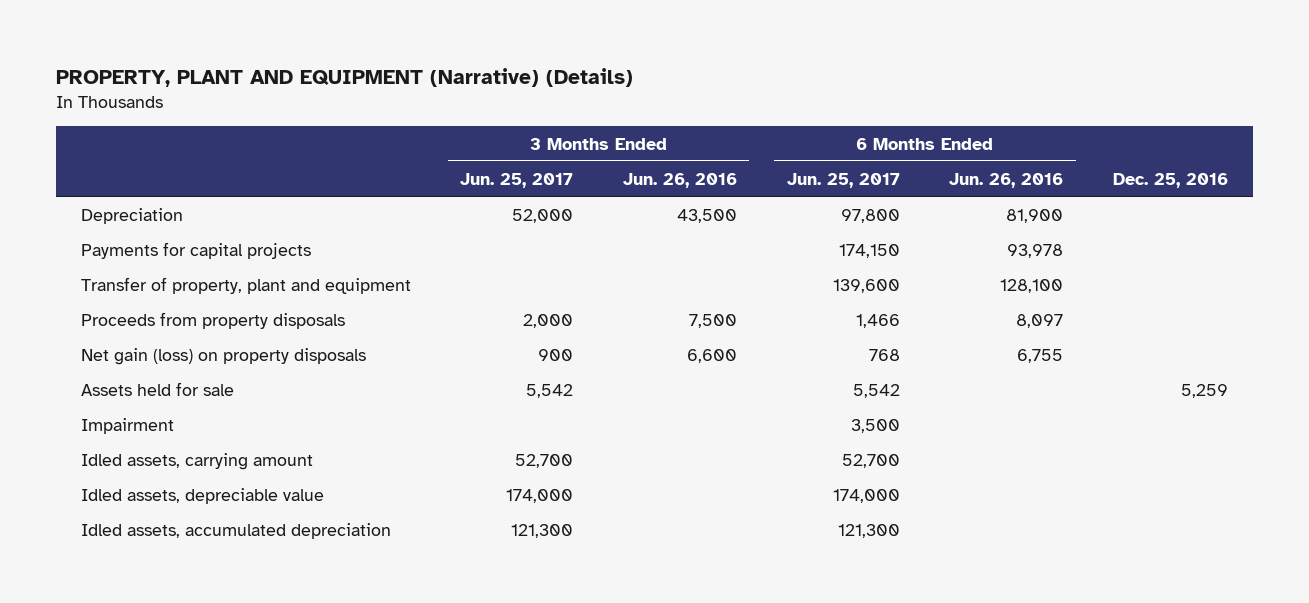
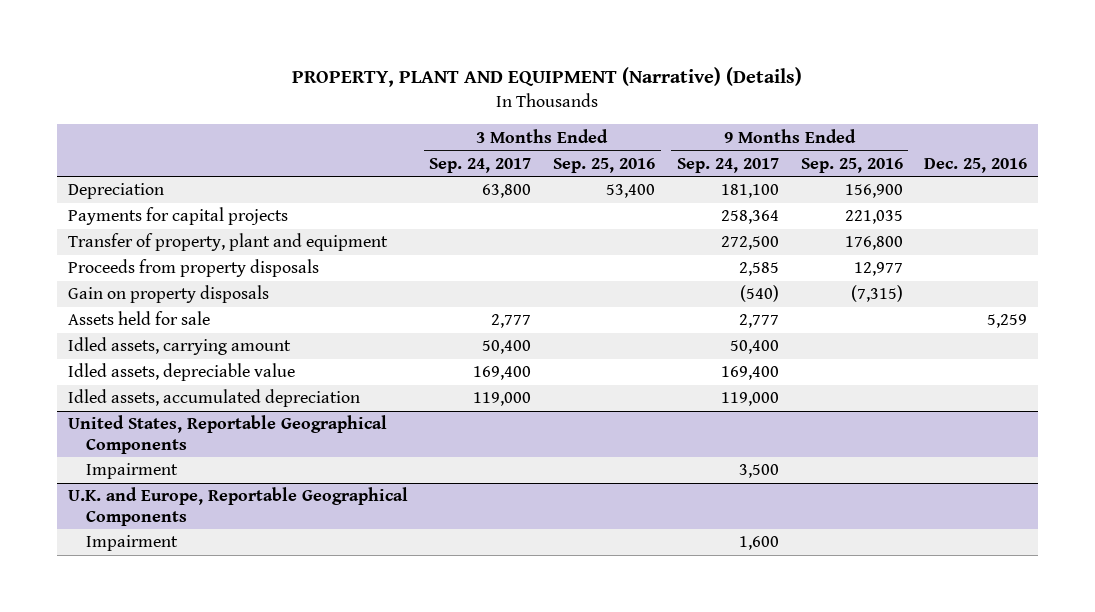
- | 3 Months Ended Jun. 25, 2017 | 3 Months Ended Jun. 26, 2016 | 6 Months Ended Jun. 25, 2017 | 6 Months Ended Jun. 26, 2016 | Dec. 25, 2016
+ | 3 Months Ended Sep. 24, 2017 | 3 Months Ended Sep. 25, 2016 | 9 Months Ended Sep. 24, 2017 | 9 Months Ended Sep. 25, 2016 | Dec. 25, 2016
- Net gain (loss) on property disposals | 900 | 6,600 | 768 | 6,755 |
+ Gain on property disposals | | | (540) | (7,315) |
- Impairment | | | 3,500 | |
+ United States, Reportable Geographical Components
+ Impairment | | | 3,500 | |
+ U.K. and Europe, Reportable Geographical Components
+ Impairment | | | 1,600 | |

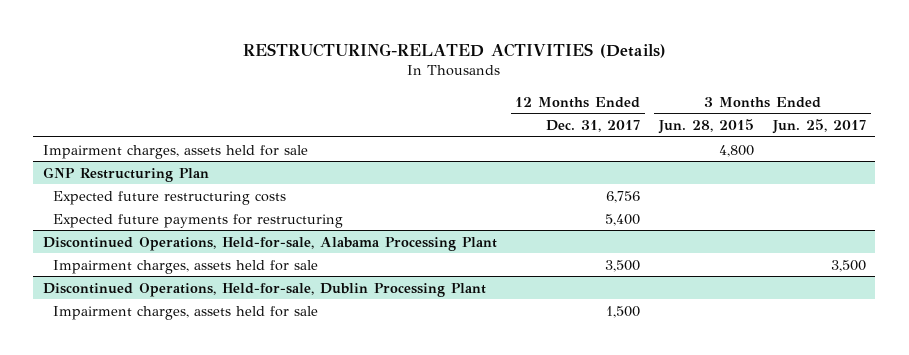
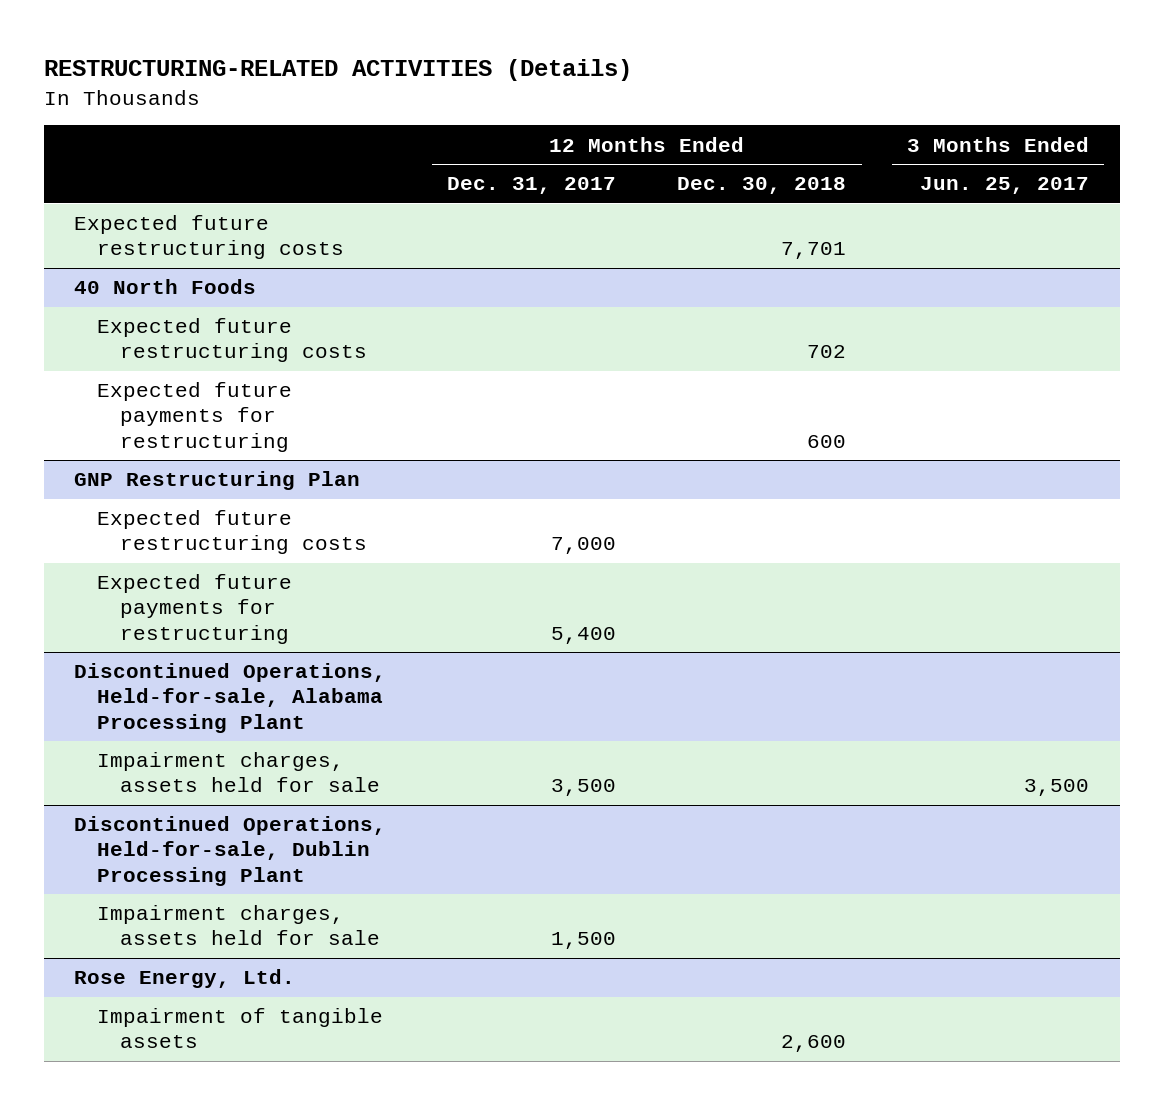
- | 12 Months Ended Dec. 31, 2017 | 3 Months Ended Jun. 28, 2015 | 3 Months Ended Jun. 25, 2017
+ | 12 Months Ended Dec. 31, 2017 | 12 Months Ended Dec. 30, 2018 | 3 Months Ended Jun. 25, 2017
- Impairment charges, assets held for sale | | 4,800 |
+ Expected future restructuring costs | | 7,701 |
+ 40 North Foods
+ Expected future restructuring costs | | 702 |
+ Expected future payments for restructuring | | 600 |
@ GNP Restructuring Plan
- Expected future restructuring costs | 6,756 | |
+ Expected future restructuring costs | 7,000 | |
+ Rose Energy, Ltd.
+ Impairment of tangible assets | | 2,600 |

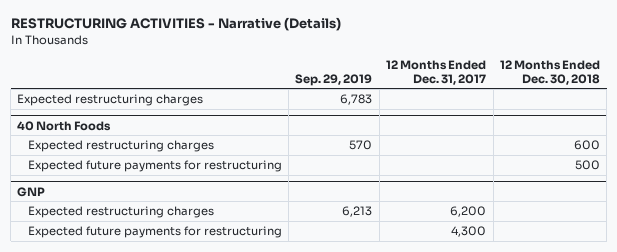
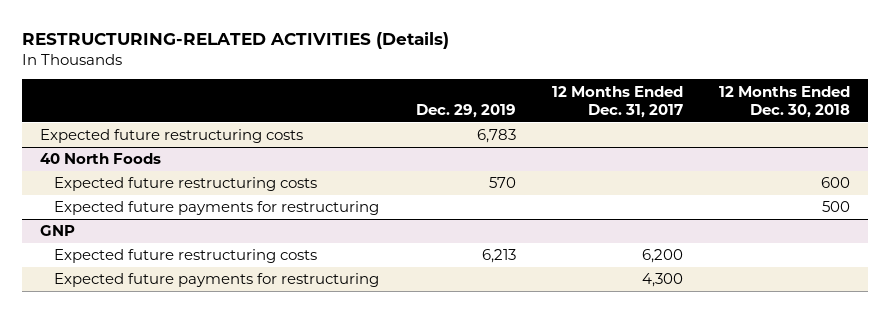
- RESTRUCTURING ACTIVITIES - Narrative (Details)
+ RESTRUCTURING-RELATED ACTIVITIES (Details)
- | Sep. 29, 2019 | 12 Months Ended Dec. 31, 2017 | 12 Months Ended Dec. 30, 2018
+ | Dec. 29, 2019 | 12 Months Ended Dec. 31, 2017 | 12 Months Ended Dec. 30, 2018
- Expected restructuring charges | 6,783 | |
+ Expected future restructuring costs | 6,783 | |
@ 40 North Foods
- Expected restructuring charges | 570 | | 600
+ Expected future restructuring costs | 570 | | 600
@ GNP
- Expected restructuring charges | 6,213 | 6,200 |
+ Expected future restructuring costs | 6,213 | 6,200 |

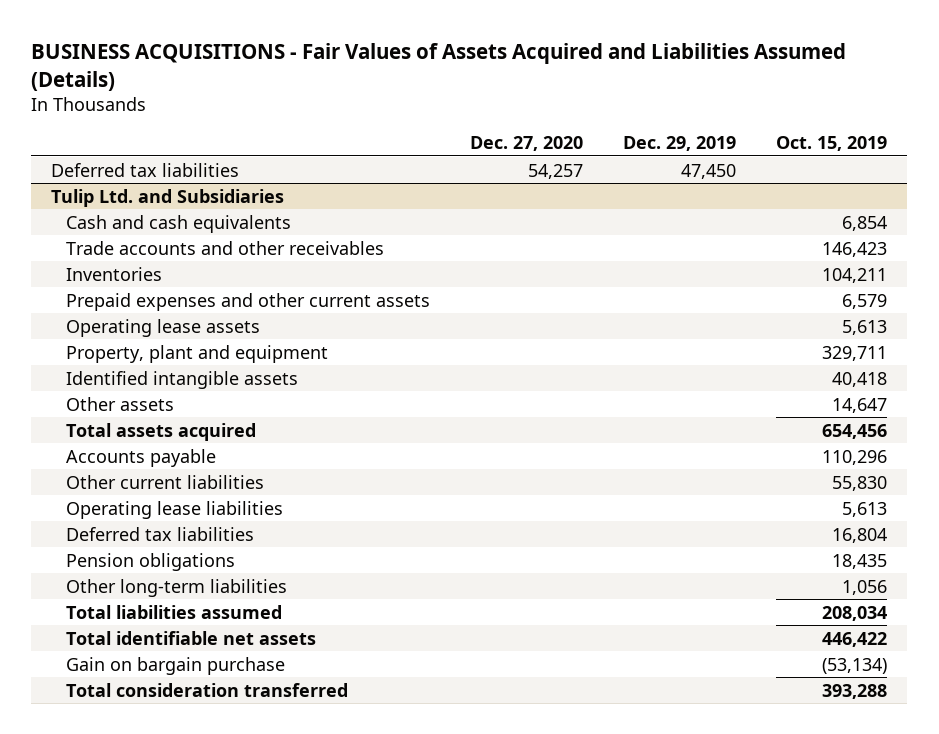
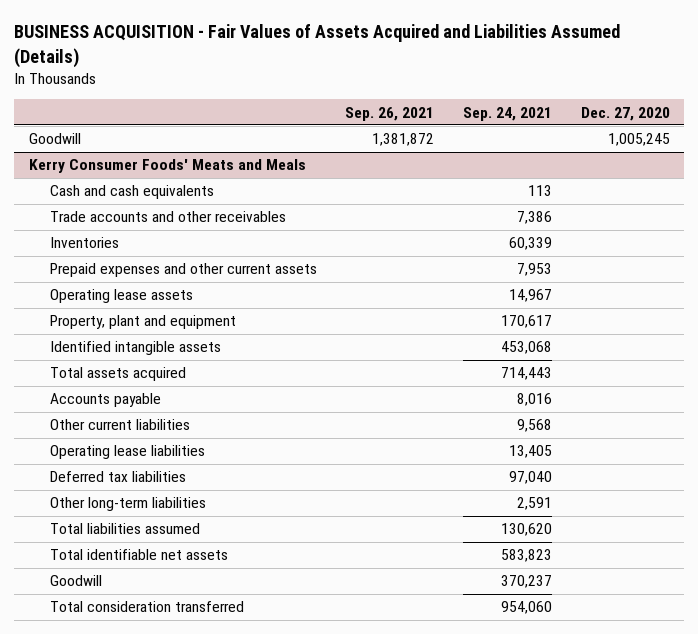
- BUSINESS ACQUISITIONS - Fair Values of Assets Acquired and Liabilities Assumed (Details)
+ BUSINESS ACQUISITION - Fair Values of Assets Acquired and Liabilities Assumed (Details)
- | Dec. 27, 2020 | Dec. 29, 2019 | Oct. 15, 2019
+ | Sep. 26, 2021 | Sep. 24, 2021 | Dec. 27, 2020
- Deferred tax liabilities | 54,257 | 47,450 |
- Tulip Ltd. and Subsidiaries
- Cash and cash equivalents | | | 6,854
- Trade accounts and other receivables | | | 146,423
- Inventories | | | 104,211
- Prepaid expenses and other current assets | | | 6,579
- Operating lease assets | | | 5,613
- Property, plant and equipment | | | 329,711
- Identified intangible assets | | | 40,418
- Other assets | | | 14,647
- Total assets acquired | | | 654,456
- Accounts payable | | | 110,296
- Other current liabilities | | | 55,830
- Operating lease liabilities | | | 5,613
- Deferred tax liabilities | | | 16,804
- Pension obligations | | | 18,435
- Other long-term liabilities | | | 1,056
- Total liabilities assumed | | | 208,034
- Total identifiable net assets | | | 446,422
- Gain on bargain purchase | | | (53,134)
- Total consideration transferred | | | 393,288
+ Goodwill | 1,381,872 | | 1,005,245
+ Kerry Consumer Foods' Meats and Meals
+ Cash and cash equivalents | | 113 |
+ Trade accounts and other receivables | | 7,386 |
+ Inventories | | 60,339 |
+ Prepaid expenses and other current assets | | 7,953 |
+ Operating lease assets | | 14,967 |
+ Property, plant and equipment | | 170,617 |
+ Identified intangible assets | | 453,068 |
+ Total assets acquired | | 714,443 |
+ Accounts payable | | 8,016 |
+ Other current liabilities | | 9,568 |
+ Operating lease liabilities | | 13,405 |
+ Deferred tax liabilities | | 97,040 |
+ Other long-term liabilities | | 2,591 |
+ Total liabilities assumed | | 130,620 |
+ Total identifiable net assets | | 583,823 |
+ Goodwill | | 370,237 |
+ Total consideration transferred | | 954,060 |

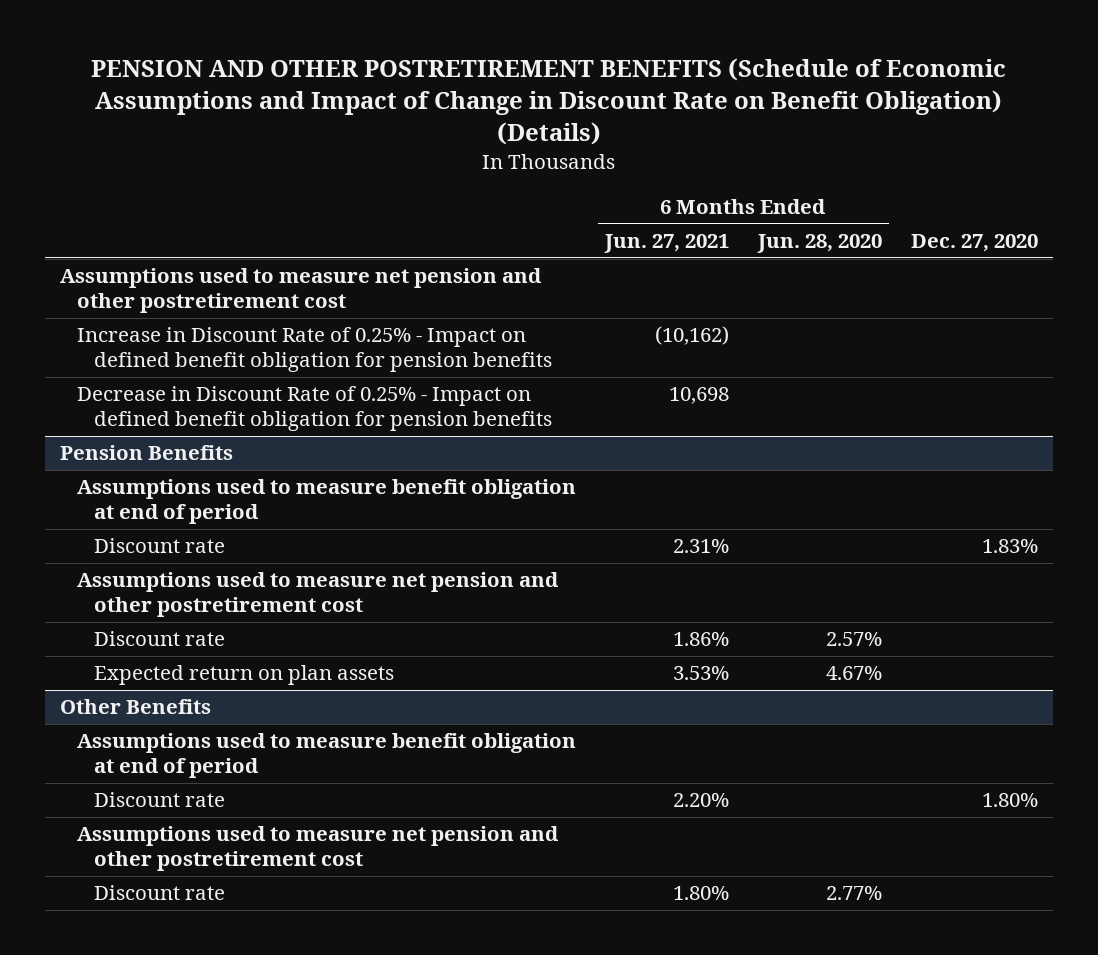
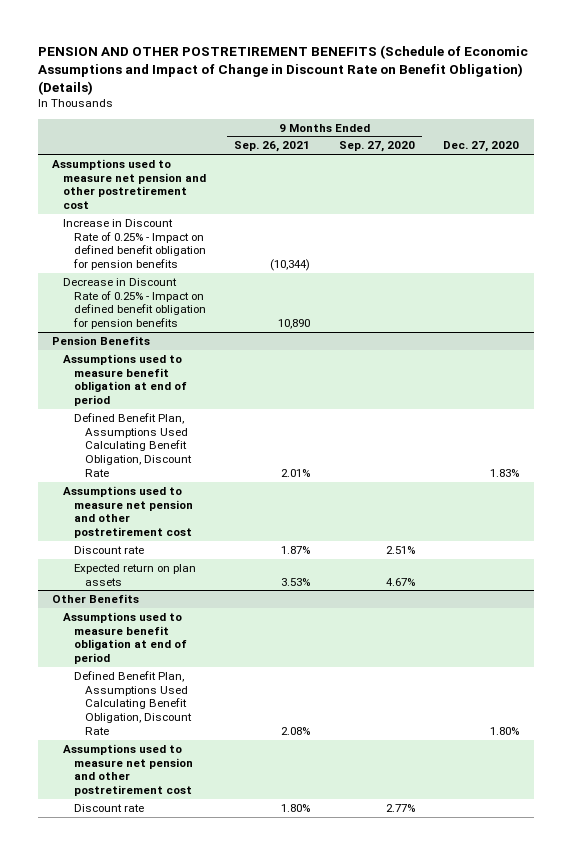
- | 6 Months Ended Jun. 27, 2021 | 6 Months Ended Jun. 28, 2020 | Dec. 27, 2020
+ | 9 Months Ended Sep. 26, 2021 | 9 Months Ended Sep. 27, 2020 | Dec. 27, 2020
@ Pension Benefits
- Discount rate | 2.31% | | 1.83%
+ Defined Benefit Plan, Assumptions Used Calculating Benefit Obligation, Discount Rate | 2.01% | | 1.83%
@ Other Benefits
- Discount rate | 2.20% | | 1.80%
+ Defined Benefit Plan, Assumptions Used Calculating Benefit Obligation, Discount Rate | 2.08% | | 1.80%

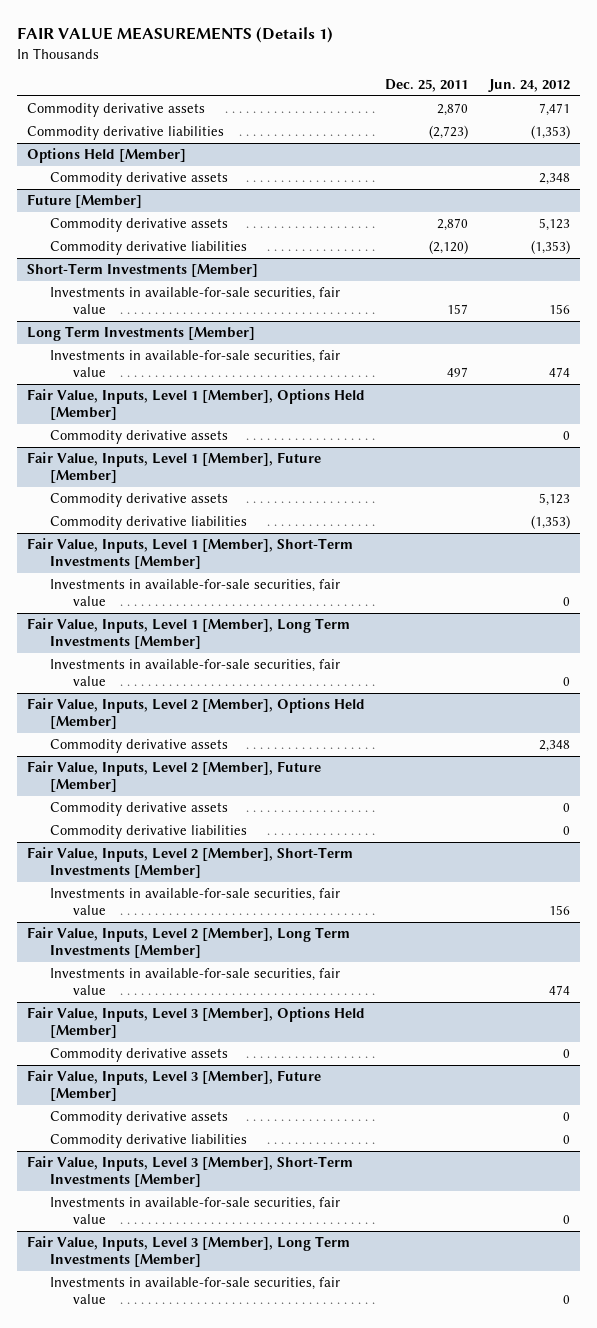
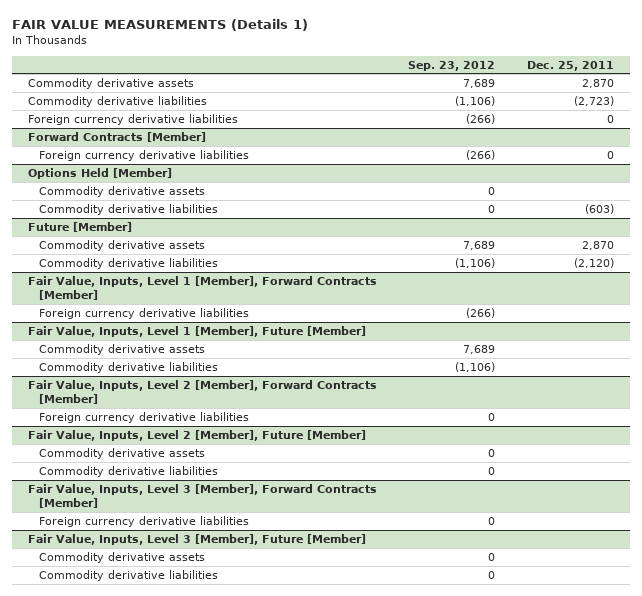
- | Dec. 25, 2011 | Jun. 24, 2012
+ | Sep. 23, 2012 | Dec. 25, 2011
+ Foreign currency derivative liabilities | (266) | 0
+ Forward Contracts [Member]
+ Foreign currency derivative liabilities | (266) | 0
@ Options Held [Member]
+ Commodity derivative liabilities | 0 | (603)
- Short-Term Investments [Member]
- Investments in available-for-sale securities, fair value | 157 | 156
- Long Term Investments [Member]
- Investments in available-for-sale securities, fair value | 497 | 474
- Fair Value, Inputs, Level 1 [Member], Options Held [Member]
- Commodity derivative assets | | 0
+ Fair Value, Inputs, Level 1 [Member], Forward Contracts [Member]
+ Foreign currency derivative liabilities | (266) |
- Fair Value, Inputs, Level 1 [Member], Short-Term Investments [Member]
- Investments in available-for-sale securities, fair value | | 0
- Fair Value, Inputs, Level 1 [Member], Long Term Investments [Member]
- Investments in available-for-sale securities, fair value | | 0
- Fair Value, Inputs, Level 2 [Member], Options Held [Member]
- Commodity derivative assets | | 2,348
+ Fair Value, Inputs, Level 2 [Member], Forward Contracts [Member]
+ Foreign currency derivative liabilities | 0 |
- Fair Value, Inputs, Level 2 [Member], Short-Term Investments [Member]
- Investments in available-for-sale securities, fair value | | 156
- Fair Value, Inputs, Level 2 [Member], Long Term Investments [Member]
- Investments in available-for-sale securities, fair value | | 474
- Fair Value, Inputs, Level 3 [Member], Options Held [Member]
- Commodity derivative assets | | 0
+ Fair Value, Inputs, Level 3 [Member], Forward Contracts [Member]
+ Foreign currency derivative liabilities | 0 |
- Fair Value, Inputs, Level 3 [Member], Short-Term Investments [Member]
- Investments in available-for-sale securities, fair value | | 0
- Fair Value, Inputs, Level 3 [Member], Long Term Investments [Member]
- Investments in available-for-sale securities, fair value | | 0

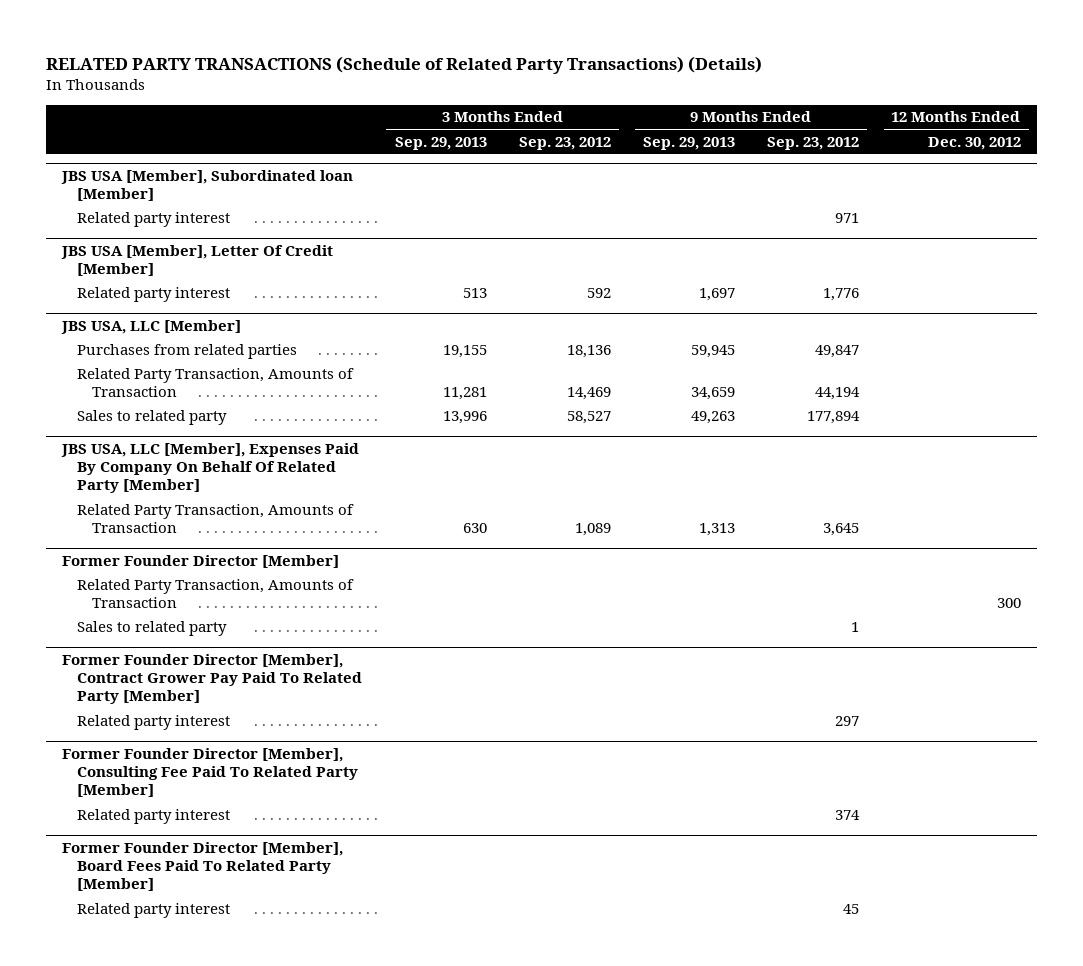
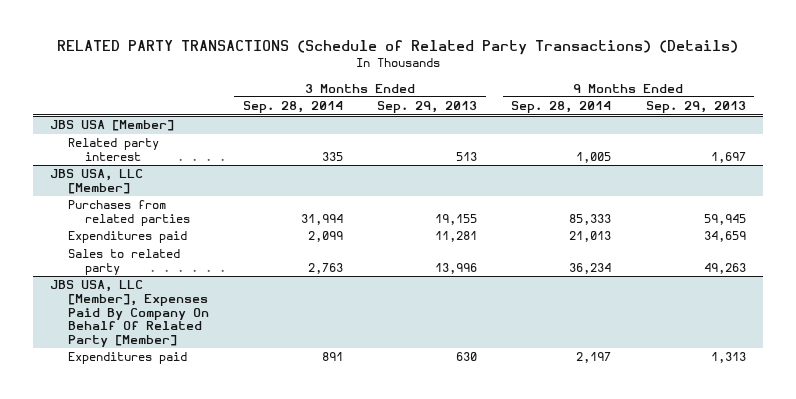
- | 3 Months Ended Sep. 29, 2013 | 3 Months Ended Sep. 23, 2012 | 9 Months Ended Sep. 29, 2013 | 9 Months Ended Sep. 23, 2012 | 12 Months Ended Dec. 30, 2012
+ | 3 Months Ended Sep. 28, 2014 | 3 Months Ended Sep. 29, 2013 | 9 Months Ended Sep. 28, 2014 | 9 Months Ended Sep. 29, 2013
- JBS USA [Member], Subordinated loan [Member]
- Related party interest | | | | 971 |
- JBS USA [Member], Letter Of Credit [Member]
+ JBS USA [Member]
@ JBS USA, LLC [Member]
- Related Party Transaction, Amounts of Transaction | 11,281 | 14,469 | 34,659 | 44,194 |
+ Expenditures paid | 2,099 | 11,281 | 21,013 | 34,659
@ JBS USA, LLC [Member], Expenses Paid By Company On Behalf Of Related Party [Member]
- Related Party Transaction, Amounts of Transaction | 630 | 1,089 | 1,313 | 3,645 |
- Former Founder Director [Member]
- Related Party Transaction, Amounts of Transaction | | | | | 300
- Sales to related party | | | | 1 |
- Former Founder Director [Member], Contract Grower Pay Paid To Related Party [Member]
- Related party interest | | | | 297 |
- Former Founder Director [Member], Consulting Fee Paid To Related Party [Member]
- Related party interest | | | | 374 |
- Former Founder Director [Member], Board Fees Paid To Related Party [Member]
- Related party interest | | | | 45 |
@ JBS USA, LLC [Member], Expenses Paid By Company On Behalf Of Related Party [Member]
+ Expenditures paid | 891 | 630 | 2,197 | 1,313

